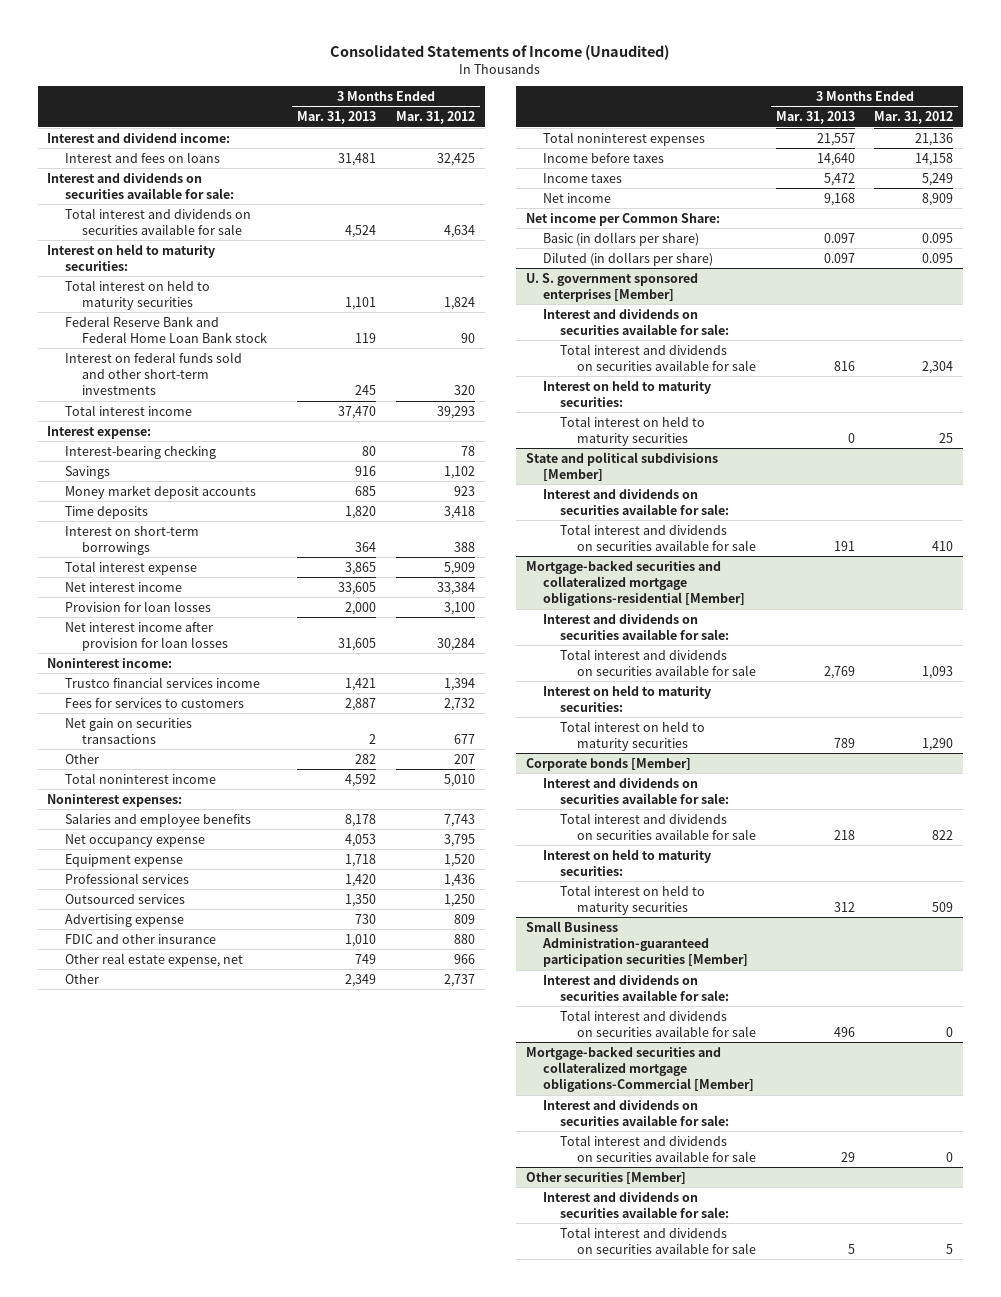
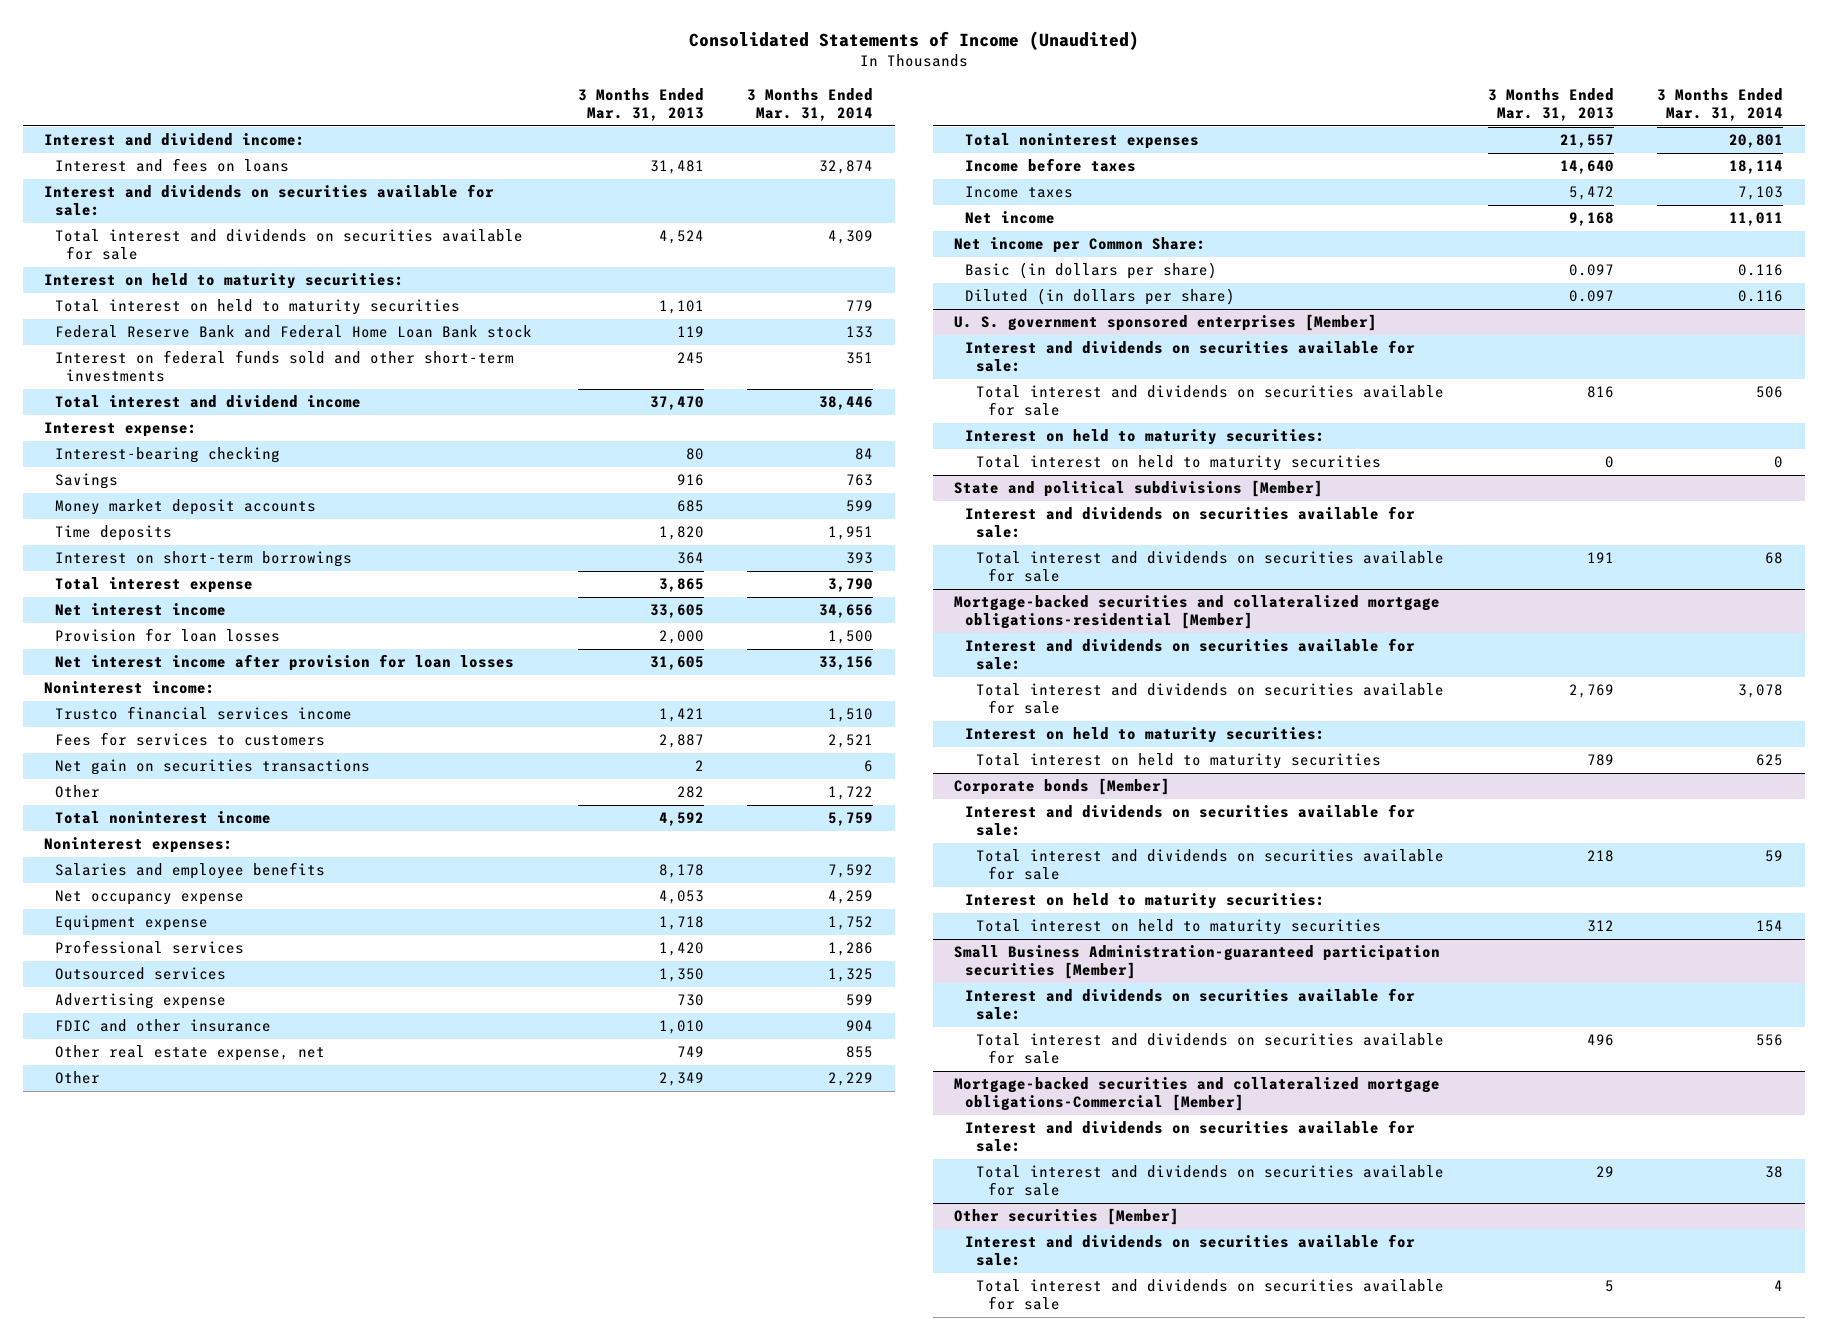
- | 3 Months Ended Mar. 31, 2013 | 3 Months Ended Mar. 31, 2012
+ | 3 Months Ended Mar. 31, 2013 | 3 Months Ended Mar. 31, 2014
- Total interest income | 37,470 | 39,293
+ Total interest and dividend income | 37,470 | 38,446

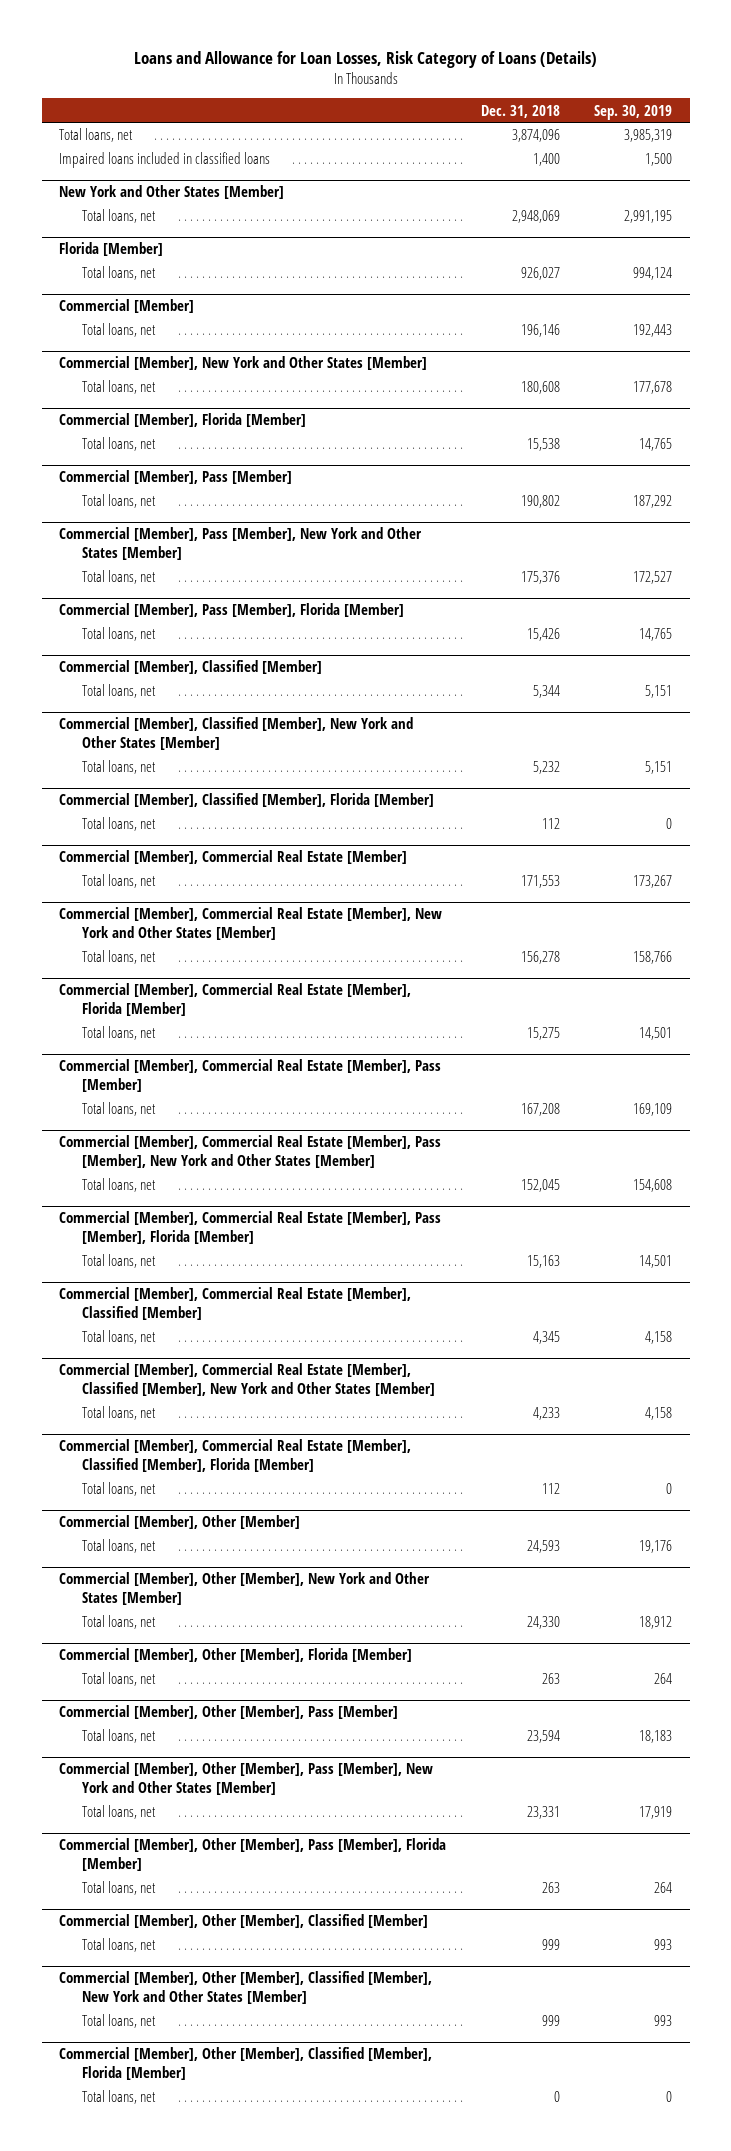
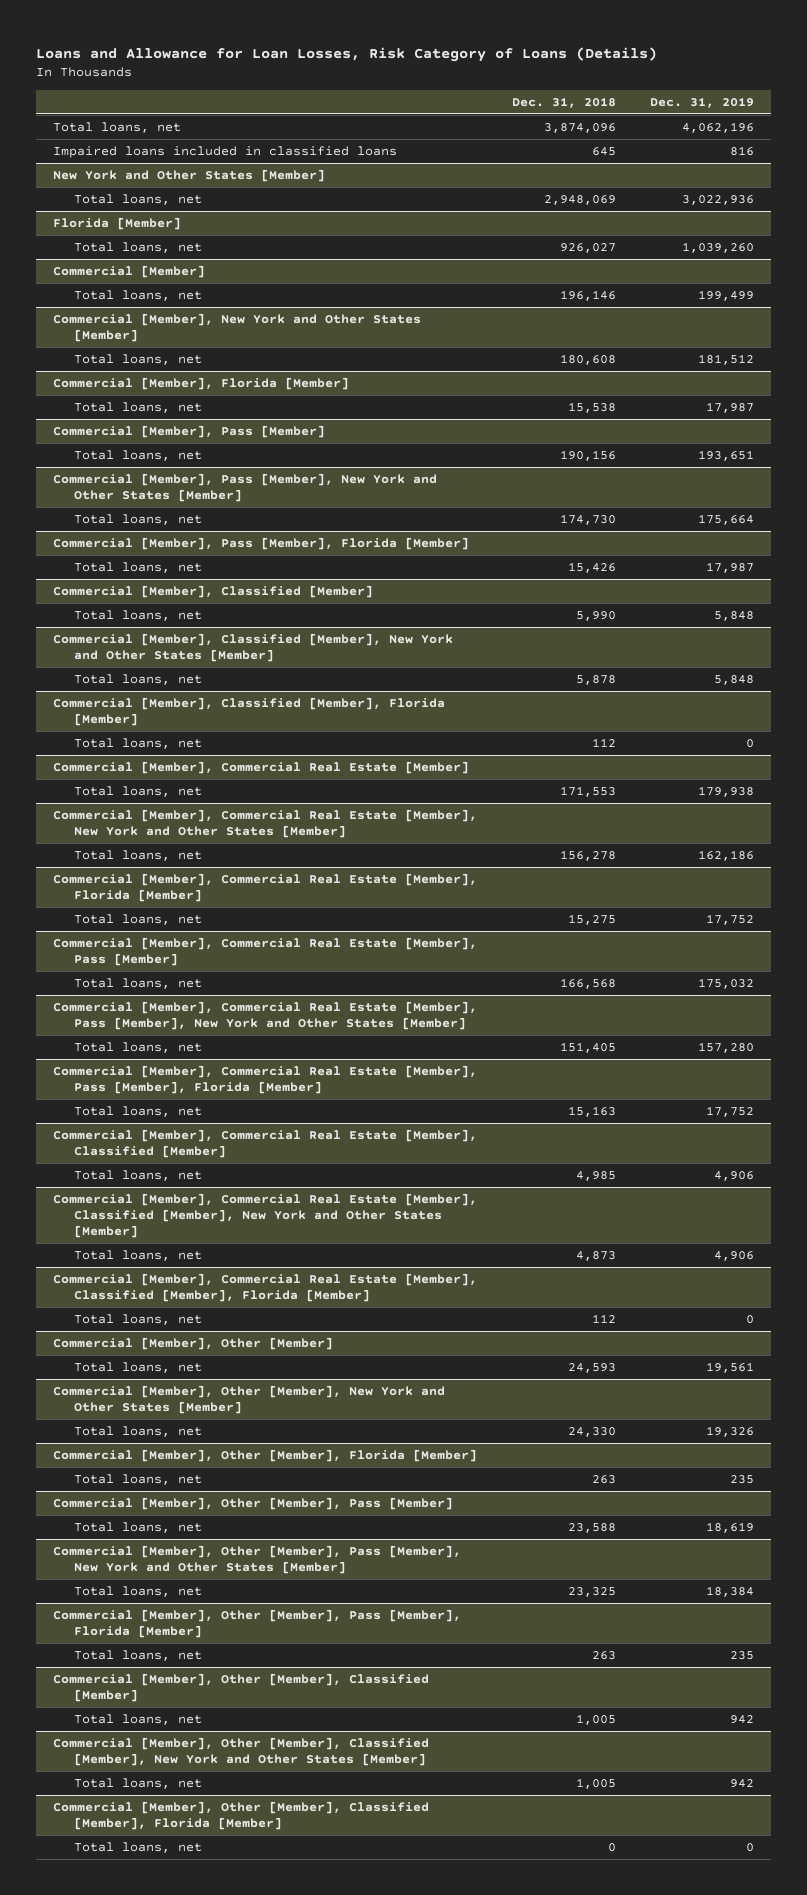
- | Dec. 31, 2018 | Sep. 30, 2019
+ | Dec. 31, 2018 | Dec. 31, 2019
- Impaired loans included in classified loans | 1,400 | 1,500
+ Impaired loans included in classified loans | 645 | 816
@ Commercial [Member], Pass [Member]
- Total loans, net | 190,802 | 187,292
+ Total loans, net | 190,156 | 193,651
@ Commercial [Member], Pass [Member], New York and Other States [Member]
- Total loans, net | 175,376 | 172,527
+ Total loans, net | 174,730 | 175,664
@ Commercial [Member], Classified [Member]
- Total loans, net | 5,344 | 5,151
+ Total loans, net | 5,990 | 5,848
@ Commercial [Member], Classified [Member], New York and Other States [Member]
- Total loans, net | 5,232 | 5,151
+ Total loans, net | 5,878 | 5,848
@ Commercial [Member], Commercial Real Estate [Member], Pass [Member]
- Total loans, net | 167,208 | 169,109
+ Total loans, net | 166,568 | 175,032
@ Commercial [Member], Commercial Real Estate [Member], Pass [Member], New York and Other States [Member]
- Total loans, net | 152,045 | 154,608
+ Total loans, net | 151,405 | 157,280
@ Commercial [Member], Commercial Real Estate [Member], Classified [Member]
- Total loans, net | 4,345 | 4,158
+ Total loans, net | 4,985 | 4,906
@ Commercial [Member], Commercial Real Estate [Member], Classified [Member], New York and Other States [Member]
- Total loans, net | 4,233 | 4,158
+ Total loans, net | 4,873 | 4,906
@ Commercial [Member], Other [Member], Pass [Member]
- Total loans, net | 23,594 | 18,183
+ Total loans, net | 23,588 | 18,619
@ Commercial [Member], Other [Member], Pass [Member], New York and Other States [Member]
- Total loans, net | 23,331 | 17,919
+ Total loans, net | 23,325 | 18,384
@ Commercial [Member], Other [Member], Classified [Member]
- Total loans, net | 999 | 993
+ Total loans, net | 1,005 | 942
@ Commercial [Member], Other [Member], Classified [Member], New York and Other States [Member]
- Total loans, net | 999 | 993
+ Total loans, net | 1,005 | 942

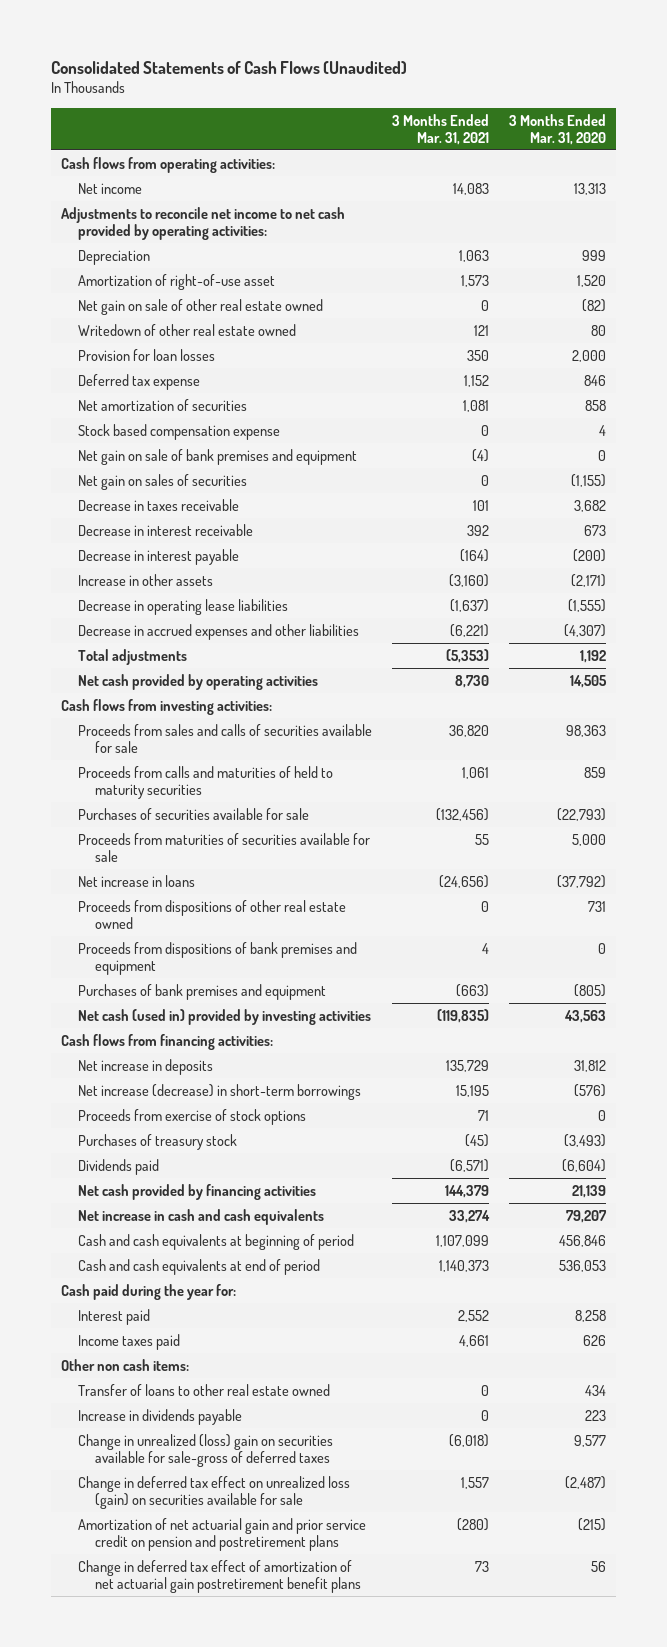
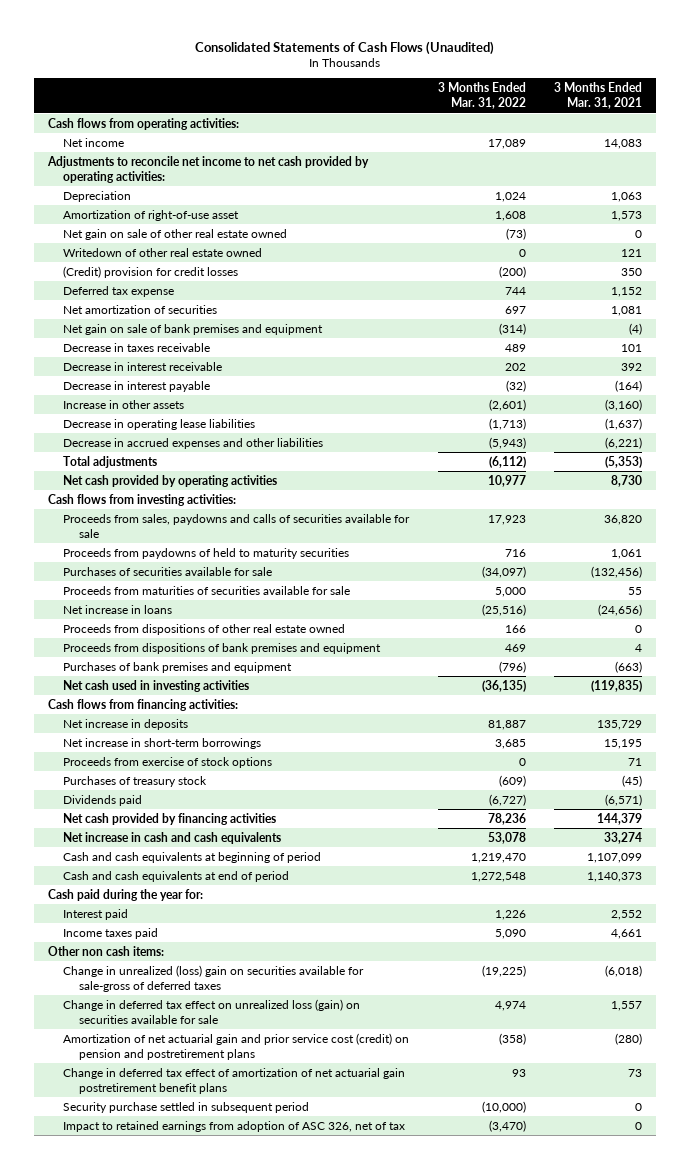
- | 3 Months Ended Mar. 31, 2021 | 3 Months Ended Mar. 31, 2020
+ | 3 Months Ended Mar. 31, 2022 | 3 Months Ended Mar. 31, 2021
- Provision for loan losses | 350 | 2,000
+ (Credit) provision for credit losses | (200) | 350
- Stock based compensation expense | 0 | 4
- Net gain on sales of securities | 0 | (1,155)
- Proceeds from sales and calls of securities available for sale | 36,820 | 98,363
- Proceeds from calls and maturities of held to maturity securities | 1,061 | 859
+ Proceeds from sales, paydowns and calls of securities available for sale | 17,923 | 36,820
+ Proceeds from paydowns of held to maturity securities | 716 | 1,061
- Net cash (used in) provided by investing activities | (119,835) | 43,563
+ Net cash used in investing activities | (36,135) | (119,835)
- Net increase (decrease) in short-term borrowings | 15,195 | (576)
+ Net increase in short-term borrowings | 3,685 | 15,195
- Transfer of loans to other real estate owned | 0 | 434
- Increase in dividends payable | 0 | 223
- Amortization of net actuarial gain and prior service credit on pension and postretirement plans | (280) | (215)
+ Amortization of net actuarial gain and prior service cost (credit) on pension and postretirement plans | (358) | (280)
+ Security purchase settled in subsequent period | (10,000) | 0
+ Impact to retained earnings from adoption of ASC 326, net of tax | (3,470) | 0

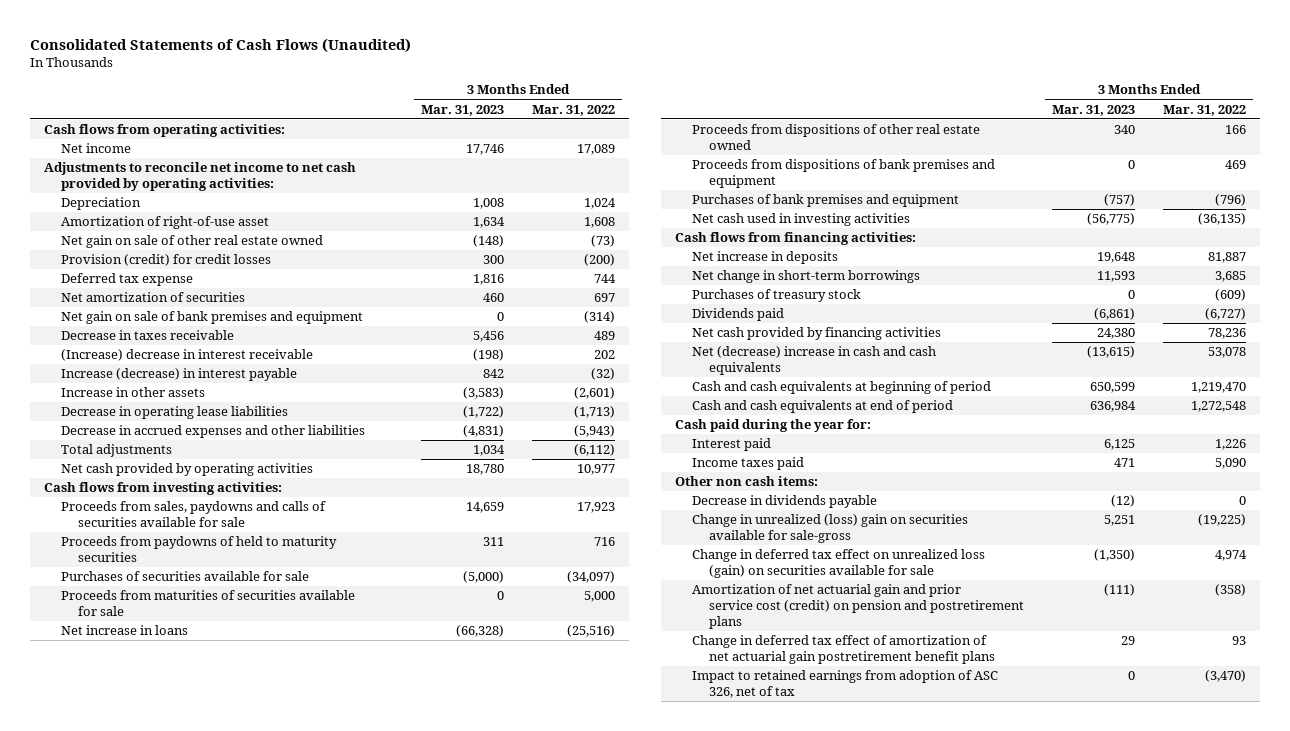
- | 3 Months Ended Mar. 31, 2022 | 3 Months Ended Mar. 31, 2021
+ | 3 Months Ended Mar. 31, 2023 | 3 Months Ended Mar. 31, 2022
- Writedown of other real estate owned | 0 | 121
- (Credit) provision for credit losses | (200) | 350
+ Provision (credit) for credit losses | 300 | (200)
- Decrease in interest receivable | 202 | 392
- Decrease in interest payable | (32) | (164)
+ (Increase) decrease in interest receivable | (198) | 202
+ Increase (decrease) in interest payable | 842 | (32)
- Net increase in short-term borrowings | 3,685 | 15,195
- Proceeds from exercise of stock options | 0 | 71
+ Net change in short-term borrowings | 11,593 | 3,685
- Net increase in cash and cash equivalents | 53,078 | 33,274
+ Net (decrease) increase in cash and cash equivalents | (13,615) | 53,078
- Change in unrealized (loss) gain on securities available for sale-gross of deferred taxes | (19,225) | (6,018)
+ Decrease in dividends payable | (12) | 0
+ Change in unrealized (loss) gain on securities available for sale-gross | 5,251 | (19,225)
- Security purchase settled in subsequent period | (10,000) | 0

